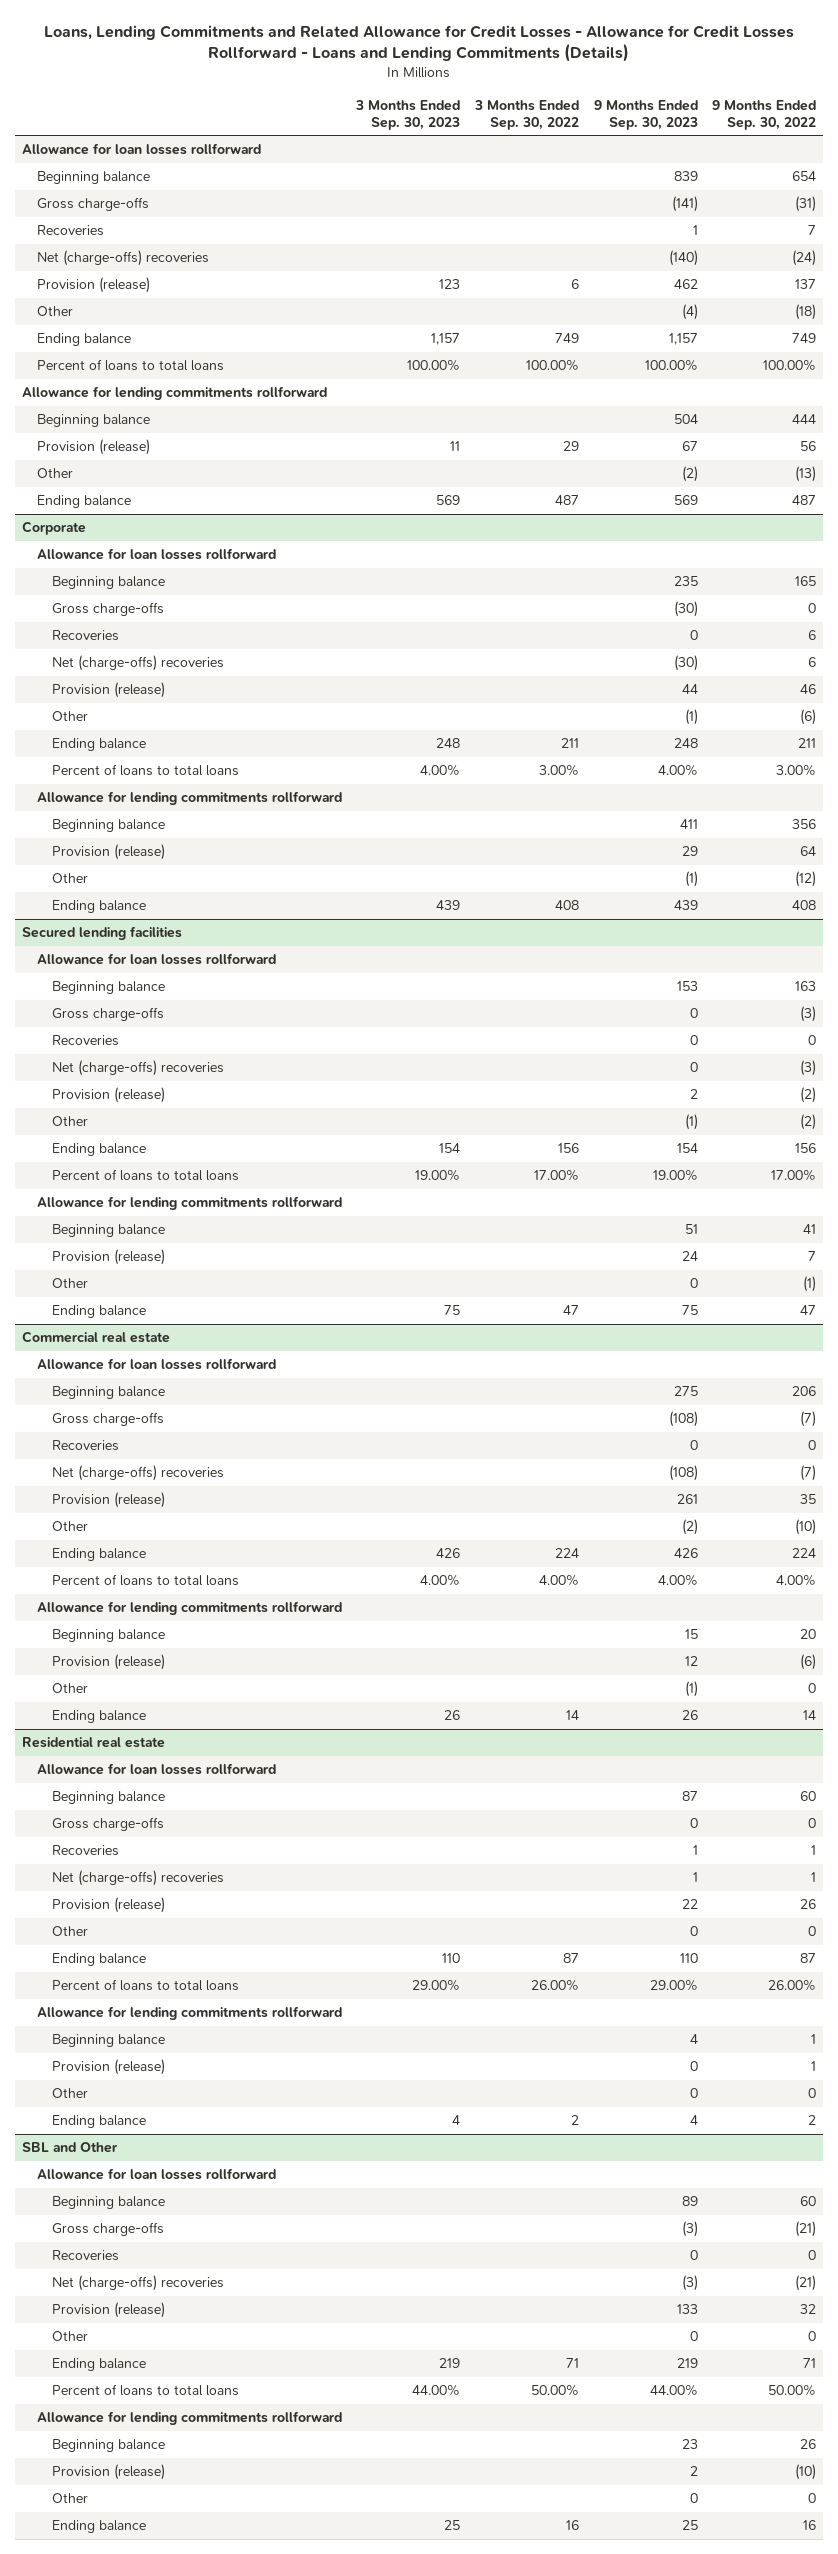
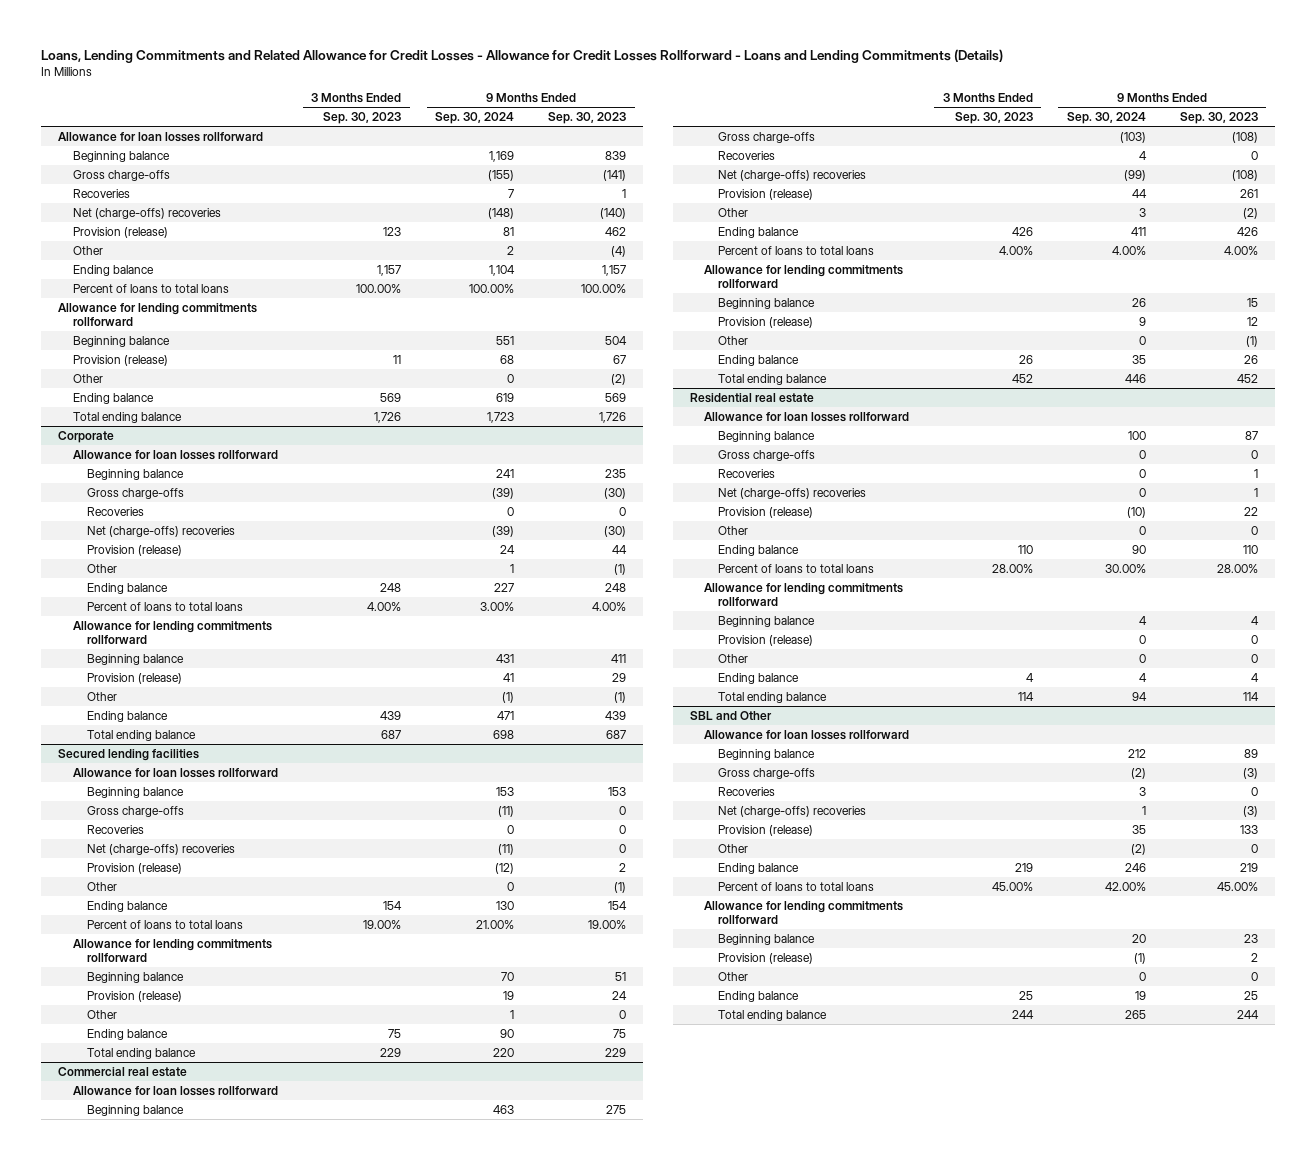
- | 3 Months Ended Sep. 30, 2023 | 3 Months Ended Sep. 30, 2022 | 9 Months Ended Sep. 30, 2023 | 9 Months Ended Sep. 30, 2022
+ | 3 Months Ended Sep. 30, 2023 | 9 Months Ended Sep. 30, 2024 | 9 Months Ended Sep. 30, 2023
+ Total ending balance | 1,726 | 1,723 | 1,726
@ Corporate
+ Total ending balance | 687 | 698 | 687
@ Secured lending facilities
+ Total ending balance | 229 | 220 | 229
@ Commercial real estate
+ Total ending balance | 452 | 446 | 452
@ Residential real estate
- Percent of loans to total loans | 29.00% | 26.00% | 29.00% | 26.00%
+ Percent of loans to total loans | 28.00% | 30.00% | 28.00%
+ Total ending balance | 114 | 94 | 114
@ SBL and Other
- Percent of loans to total loans | 44.00% | 50.00% | 44.00% | 50.00%
+ Percent of loans to total loans | 45.00% | 42.00% | 45.00%
+ Total ending balance | 244 | 265 | 244

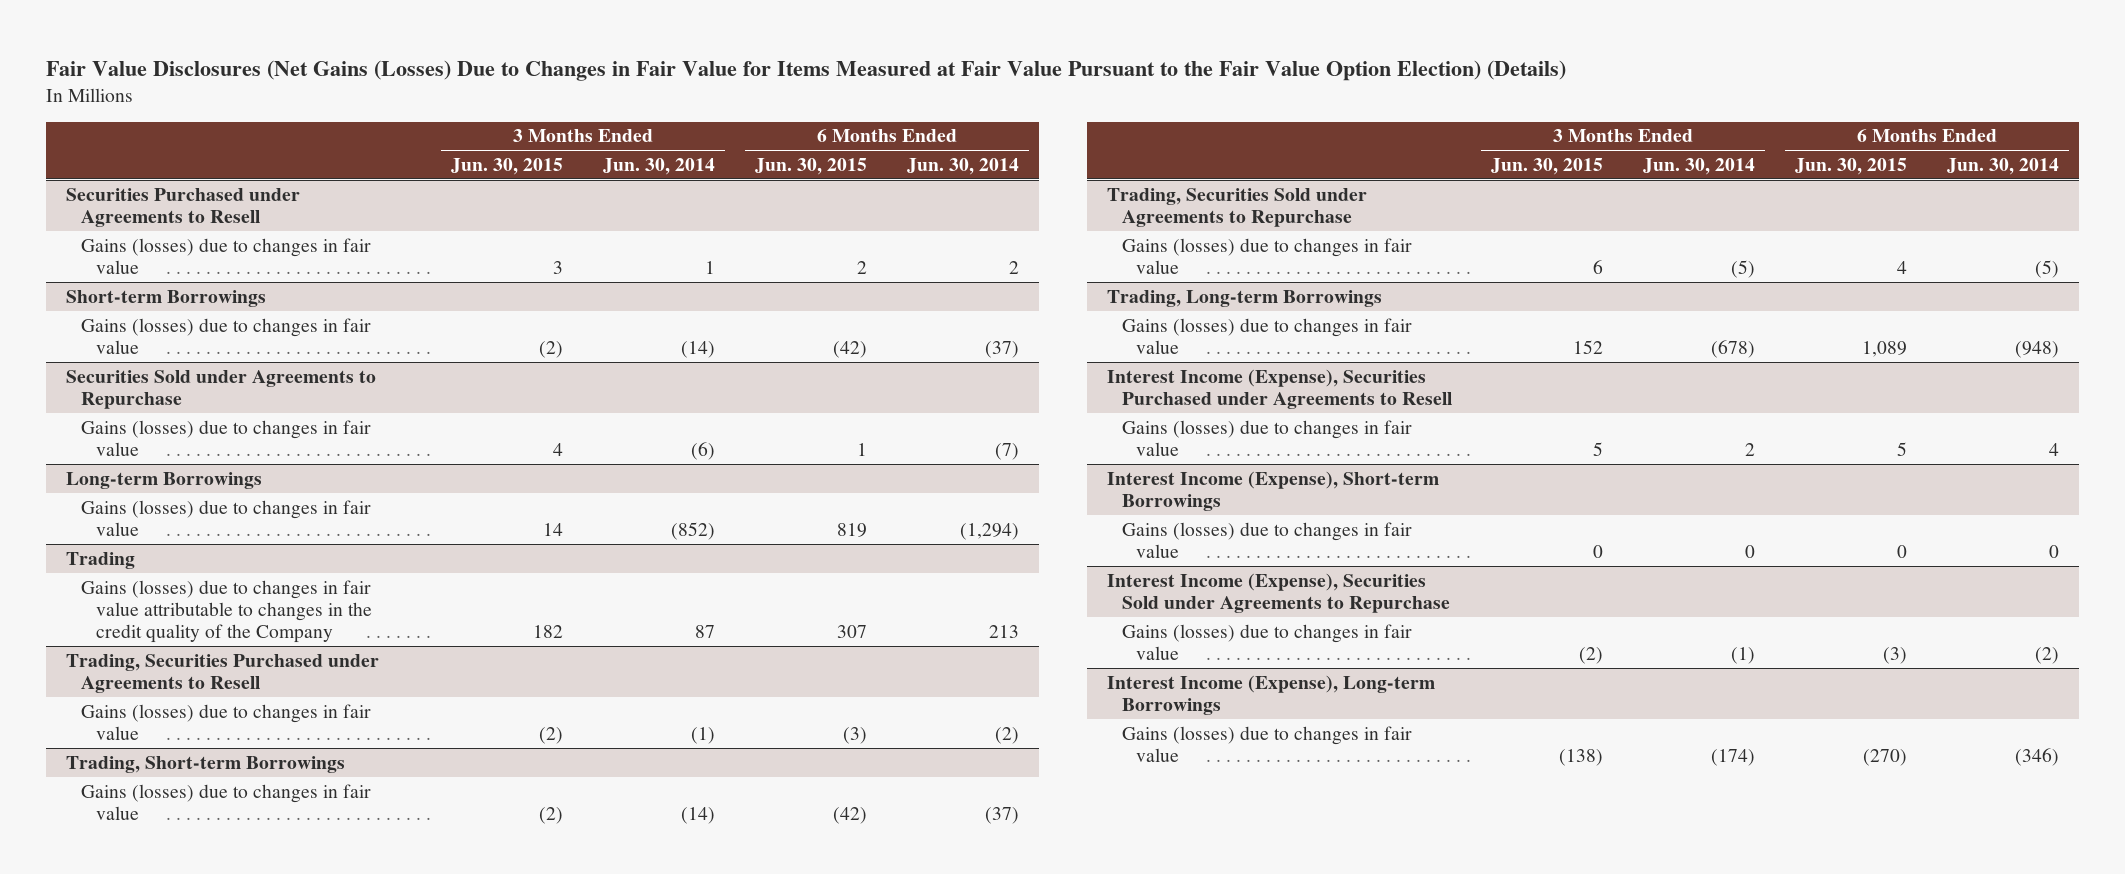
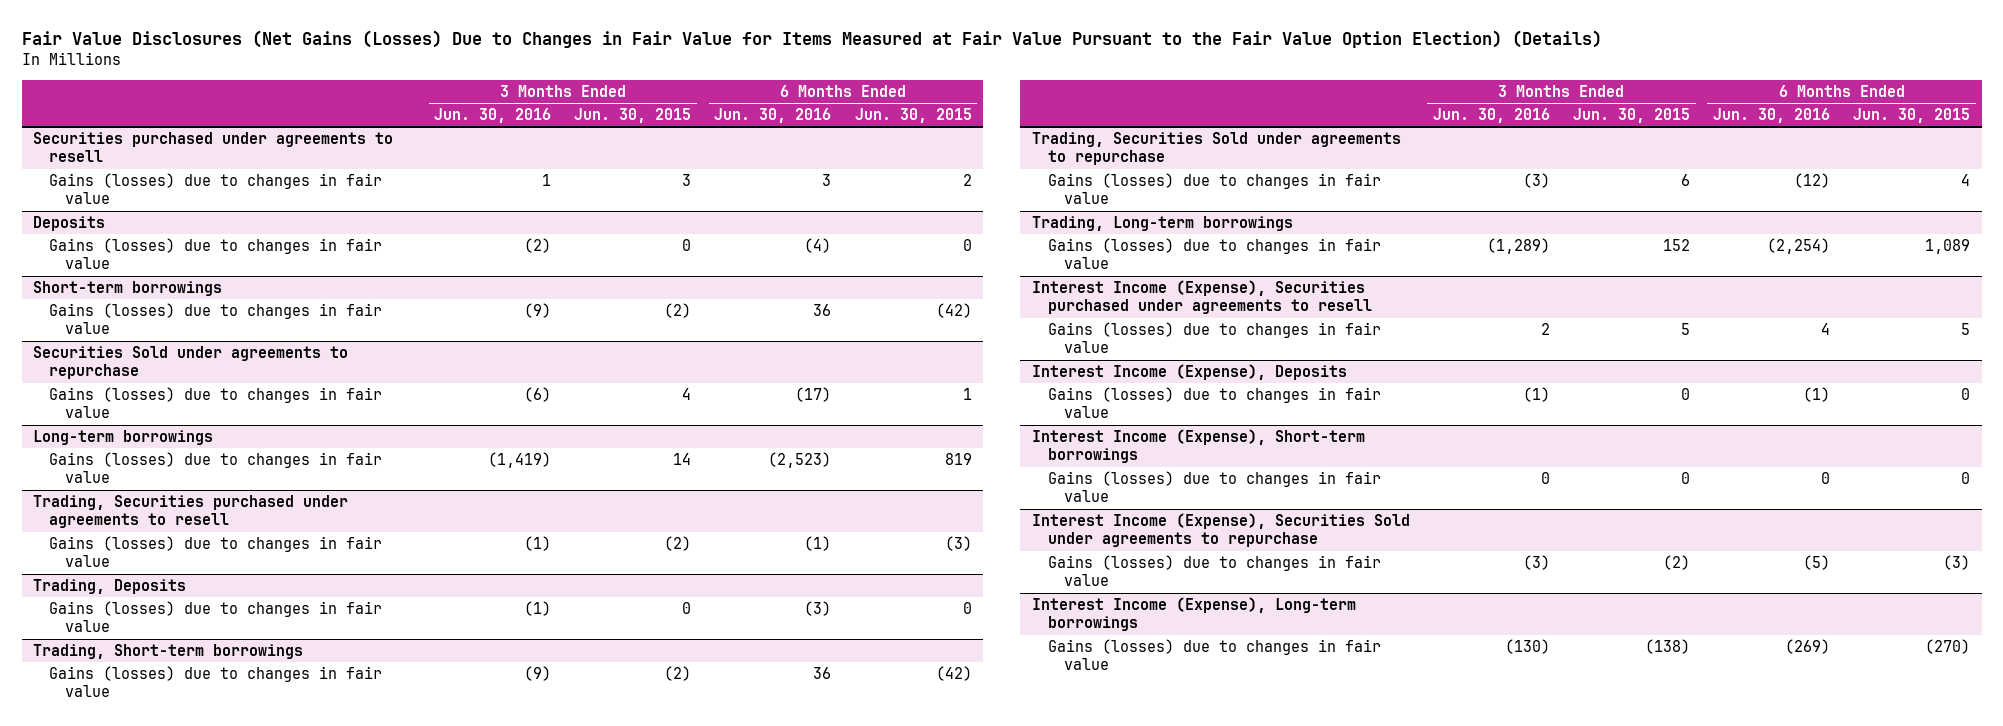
- | 3 Months Ended Jun. 30, 2015 | 3 Months Ended Jun. 30, 2014 | 6 Months Ended Jun. 30, 2015 | 6 Months Ended Jun. 30, 2014
+ | 3 Months Ended Jun. 30, 2016 | 3 Months Ended Jun. 30, 2015 | 6 Months Ended Jun. 30, 2016 | 6 Months Ended Jun. 30, 2015
- Securities Purchased under Agreements to Resell
+ Securities purchased under agreements to resell
- Short-term Borrowings
+ Deposits
+ Gains (losses) due to changes in fair value | (2) | 0 | (4) | 0
+ Short-term borrowings
- Securities Sold under Agreements to Repurchase
+ Securities Sold under agreements to repurchase
- Long-term Borrowings
+ Long-term borrowings
- Trading
- Gains (losses) due to changes in fair value attributable to changes in the credit quality of the Company | 182 | 87 | 307 | 213
- Trading, Securities Purchased under Agreements to Resell
+ Trading, Securities purchased under agreements to resell
- Trading, Short-term Borrowings
+ Trading, Deposits
+ Gains (losses) due to changes in fair value | (1) | 0 | (3) | 0
+ Trading, Short-term borrowings
- Trading, Securities Sold under Agreements to Repurchase
+ Trading, Securities Sold under agreements to repurchase
- Trading, Long-term Borrowings
+ Trading, Long-term borrowings
- Interest Income (Expense), Securities Purchased under Agreements to Resell
+ Interest Income (Expense), Securities purchased under agreements to resell
- Interest Income (Expense), Short-term Borrowings
+ Interest Income (Expense), Deposits
- Interest Income (Expense), Securities Sold under Agreements to Repurchase
+ Interest Income (Expense), Short-term borrowings
+ Gains (losses) due to changes in fair value | 0 | 0 | 0 | 0
+ Interest Income (Expense), Securities Sold under agreements to repurchase
- Interest Income (Expense), Long-term Borrowings
+ Interest Income (Expense), Long-term borrowings

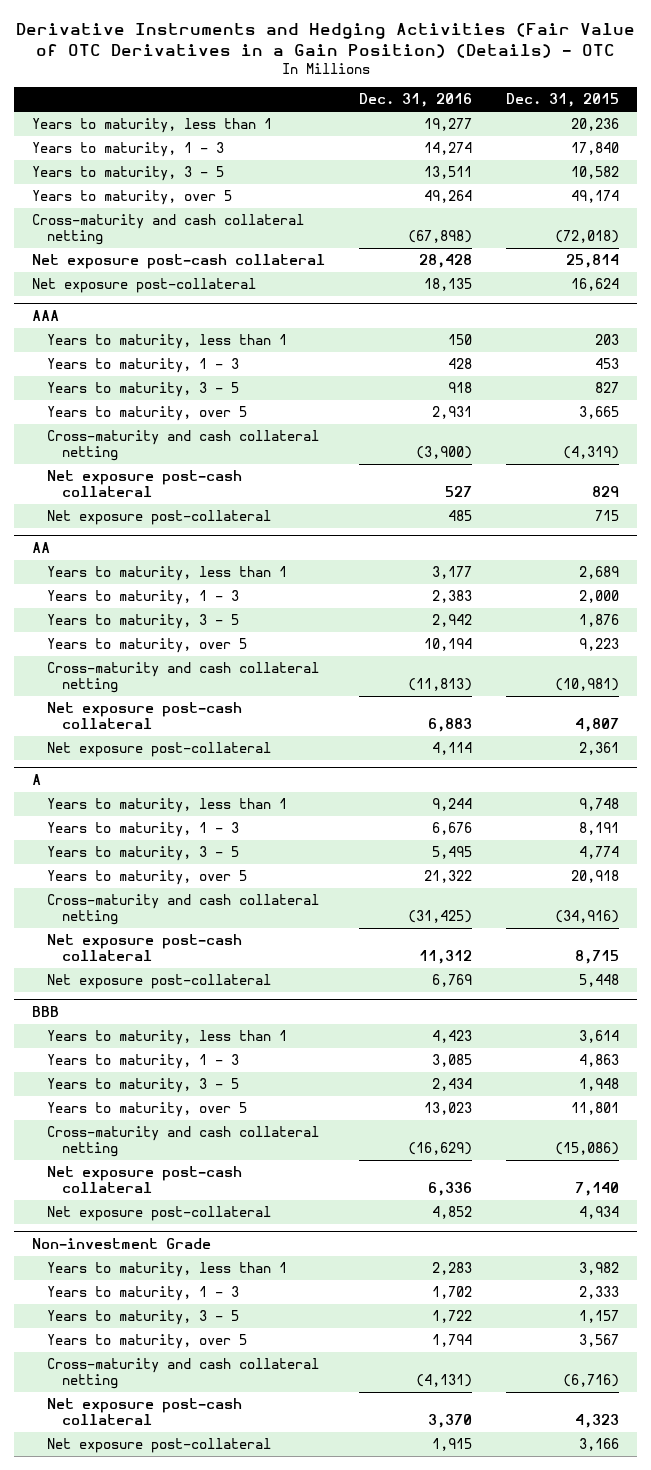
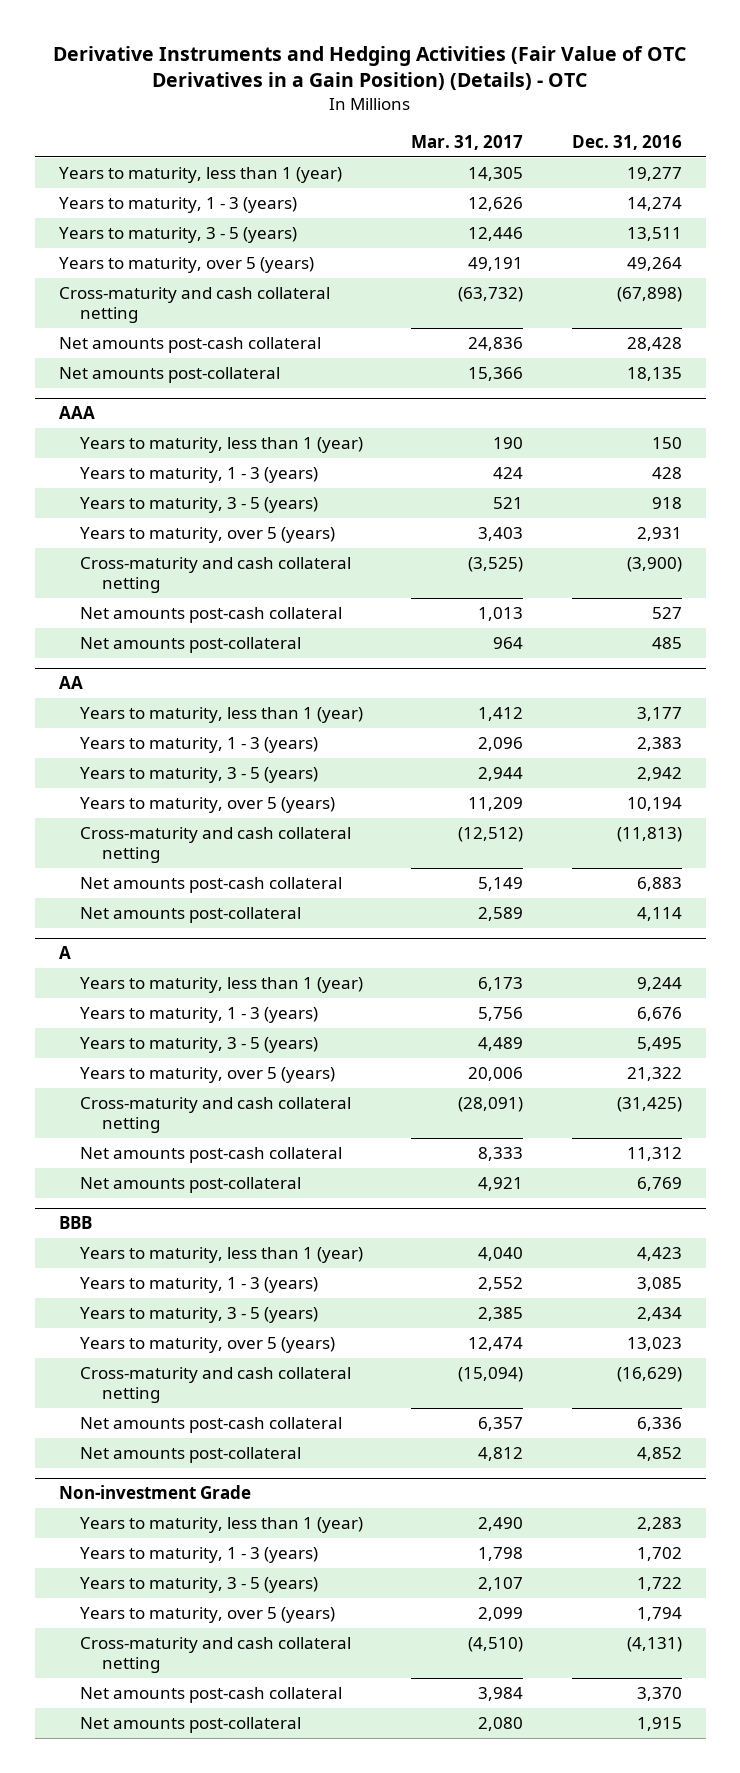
- | Dec. 31, 2016 | Dec. 31, 2015
+ | Mar. 31, 2017 | Dec. 31, 2016
- Years to maturity, less than 1 | 19,277 | 20,236
- Years to maturity, 1 - 3 | 14,274 | 17,840
- Years to maturity, 3 - 5 | 13,511 | 10,582
- Years to maturity, over 5 | 49,264 | 49,174
+ Years to maturity, less than 1 (year) | 14,305 | 19,277
+ Years to maturity, 1 - 3 (years) | 12,626 | 14,274
+ Years to maturity, 3 - 5 (years) | 12,446 | 13,511
+ Years to maturity, over 5 (years) | 49,191 | 49,264
- Net exposure post-cash collateral | 28,428 | 25,814
- Net exposure post-collateral | 18,135 | 16,624
+ Net amounts post-cash collateral | 24,836 | 28,428
+ Net amounts post-collateral | 15,366 | 18,135
@ AAA
- Years to maturity, less than 1 | 150 | 203
- Years to maturity, 1 - 3 | 428 | 453
- Years to maturity, 3 - 5 | 918 | 827
- Years to maturity, over 5 | 2,931 | 3,665
+ Years to maturity, less than 1 (year) | 190 | 150
+ Years to maturity, 1 - 3 (years) | 424 | 428
+ Years to maturity, 3 - 5 (years) | 521 | 918
+ Years to maturity, over 5 (years) | 3,403 | 2,931
- Net exposure post-cash collateral | 527 | 829
- Net exposure post-collateral | 485 | 715
+ Net amounts post-cash collateral | 1,013 | 527
+ Net amounts post-collateral | 964 | 485
@ AA
- Years to maturity, less than 1 | 3,177 | 2,689
- Years to maturity, 1 - 3 | 2,383 | 2,000
- Years to maturity, 3 - 5 | 2,942 | 1,876
- Years to maturity, over 5 | 10,194 | 9,223
+ Years to maturity, less than 1 (year) | 1,412 | 3,177
+ Years to maturity, 1 - 3 (years) | 2,096 | 2,383
+ Years to maturity, 3 - 5 (years) | 2,944 | 2,942
+ Years to maturity, over 5 (years) | 11,209 | 10,194
- Net exposure post-cash collateral | 6,883 | 4,807
- Net exposure post-collateral | 4,114 | 2,361
+ Net amounts post-cash collateral | 5,149 | 6,883
+ Net amounts post-collateral | 2,589 | 4,114
@ A
- Years to maturity, less than 1 | 9,244 | 9,748
- Years to maturity, 1 - 3 | 6,676 | 8,191
- Years to maturity, 3 - 5 | 5,495 | 4,774
- Years to maturity, over 5 | 21,322 | 20,918
+ Years to maturity, less than 1 (year) | 6,173 | 9,244
+ Years to maturity, 1 - 3 (years) | 5,756 | 6,676
+ Years to maturity, 3 - 5 (years) | 4,489 | 5,495
+ Years to maturity, over 5 (years) | 20,006 | 21,322
- Net exposure post-cash collateral | 11,312 | 8,715
- Net exposure post-collateral | 6,769 | 5,448
+ Net amounts post-cash collateral | 8,333 | 11,312
+ Net amounts post-collateral | 4,921 | 6,769
@ BBB
- Years to maturity, less than 1 | 4,423 | 3,614
- Years to maturity, 1 - 3 | 3,085 | 4,863
- Years to maturity, 3 - 5 | 2,434 | 1,948
- Years to maturity, over 5 | 13,023 | 11,801
+ Years to maturity, less than 1 (year) | 4,040 | 4,423
+ Years to maturity, 1 - 3 (years) | 2,552 | 3,085
+ Years to maturity, 3 - 5 (years) | 2,385 | 2,434
+ Years to maturity, over 5 (years) | 12,474 | 13,023
- Net exposure post-cash collateral | 6,336 | 7,140
- Net exposure post-collateral | 4,852 | 4,934
+ Net amounts post-cash collateral | 6,357 | 6,336
+ Net amounts post-collateral | 4,812 | 4,852
@ Non-investment Grade
- Years to maturity, less than 1 | 2,283 | 3,982
- Years to maturity, 1 - 3 | 1,702 | 2,333
- Years to maturity, 3 - 5 | 1,722 | 1,157
- Years to maturity, over 5 | 1,794 | 3,567
+ Years to maturity, less than 1 (year) | 2,490 | 2,283
+ Years to maturity, 1 - 3 (years) | 1,798 | 1,702
+ Years to maturity, 3 - 5 (years) | 2,107 | 1,722
+ Years to maturity, over 5 (years) | 2,099 | 1,794
- Net exposure post-cash collateral | 3,370 | 4,323
- Net exposure post-collateral | 1,915 | 3,166
+ Net amounts post-cash collateral | 3,984 | 3,370
+ Net amounts post-collateral | 2,080 | 1,915

